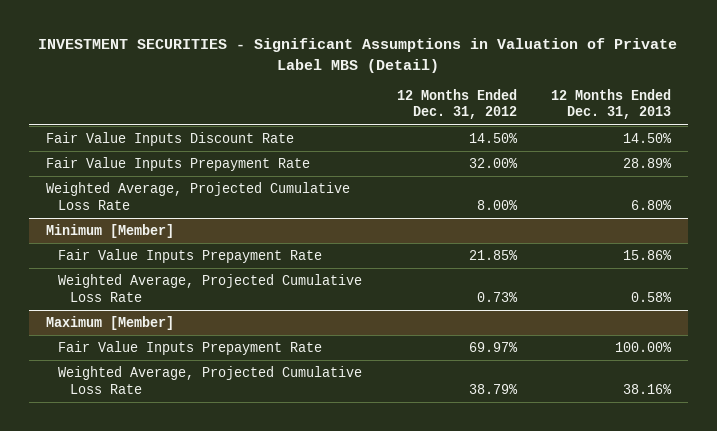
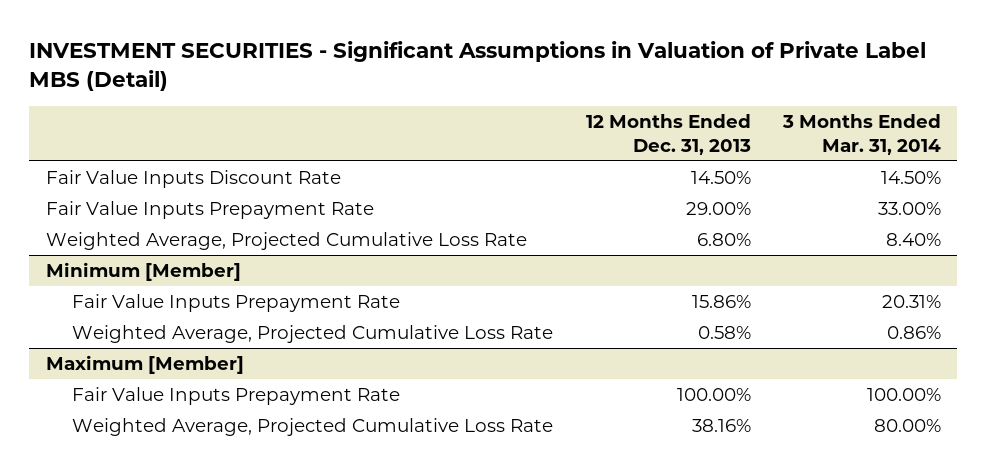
- | 12 Months Ended Dec. 31, 2012 | 12 Months Ended Dec. 31, 2013
+ | 12 Months Ended Dec. 31, 2013 | 3 Months Ended Mar. 31, 2014
- Fair Value Inputs Prepayment Rate | 32.00% | 28.89%
+ Fair Value Inputs Prepayment Rate | 29.00% | 33.00%

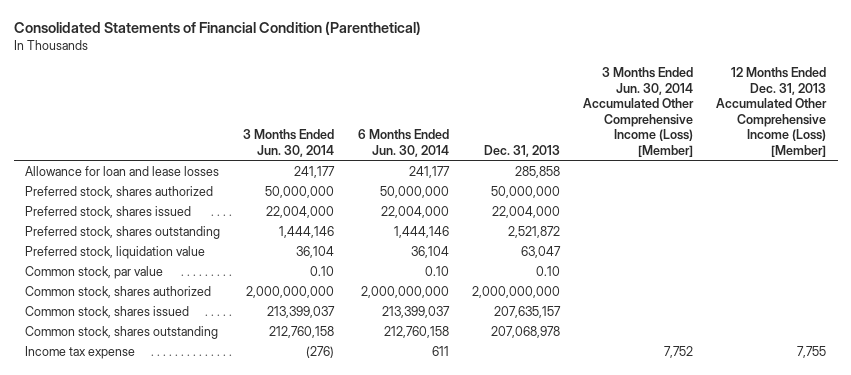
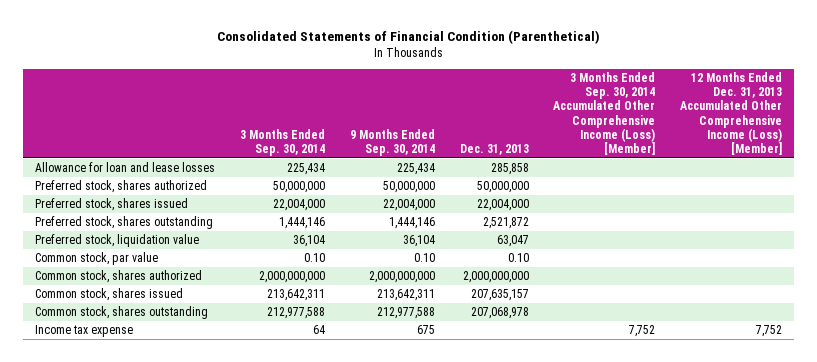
- | 3 Months Ended Jun. 30, 2014 | 6 Months Ended Jun. 30, 2014 | Dec. 31, 2013 | 3 Months Ended Jun. 30, 2014 Accumulated Other Comprehensive Income (Loss) [Member] | 12 Months Ended Dec. 31, 2013 Accumulated Other Comprehensive Income (Loss) [Member]
+ | 3 Months Ended Sep. 30, 2014 | 9 Months Ended Sep. 30, 2014 | Dec. 31, 2013 | 3 Months Ended Sep. 30, 2014 Accumulated Other Comprehensive Income (Loss) [Member] | 12 Months Ended Dec. 31, 2013 Accumulated Other Comprehensive Income (Loss) [Member]
- Income tax expense | (276) | 611 | | 7,752 | 7,755
+ Income tax expense | 64 | 675 | | 7,752 | 7,752

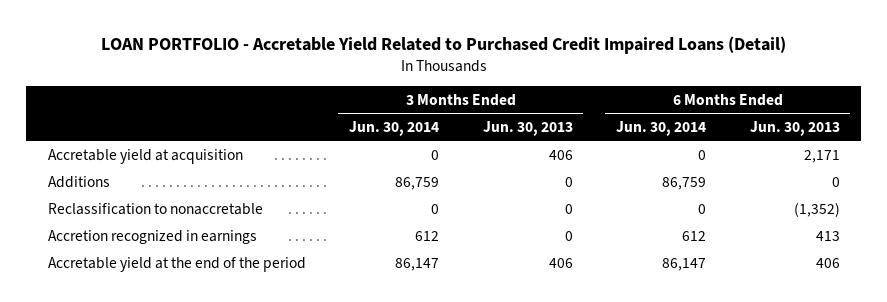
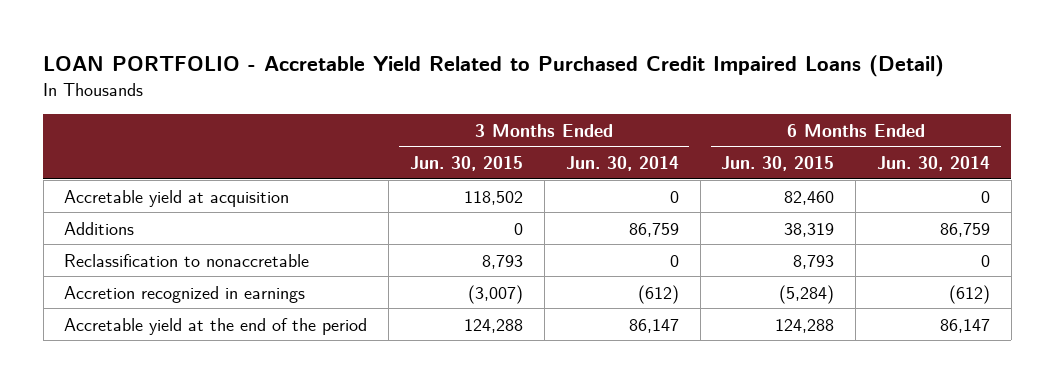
- | 3 Months Ended Jun. 30, 2014 | 3 Months Ended Jun. 30, 2013 | 6 Months Ended Jun. 30, 2014 | 6 Months Ended Jun. 30, 2013
+ | 3 Months Ended Jun. 30, 2015 | 3 Months Ended Jun. 30, 2014 | 6 Months Ended Jun. 30, 2015 | 6 Months Ended Jun. 30, 2014
- Accretion recognized in earnings | 612 | 0 | 612 | 413
+ Accretion recognized in earnings | (3,007) | (612) | (5,284) | (612)

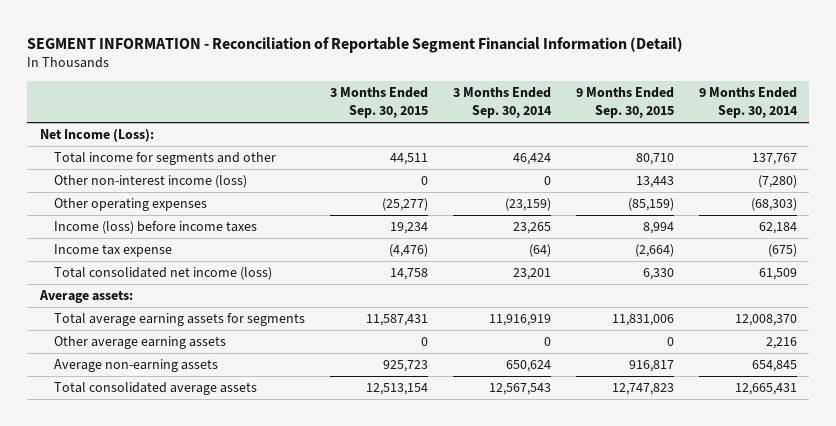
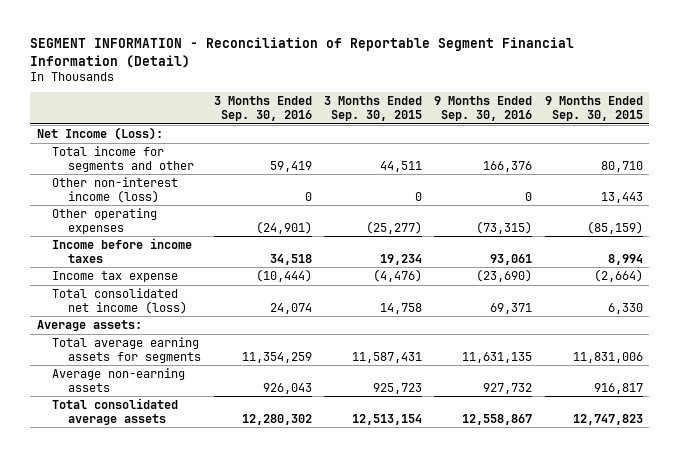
- | 3 Months Ended Sep. 30, 2015 | 3 Months Ended Sep. 30, 2014 | 9 Months Ended Sep. 30, 2015 | 9 Months Ended Sep. 30, 2014
+ | 3 Months Ended Sep. 30, 2016 | 3 Months Ended Sep. 30, 2015 | 9 Months Ended Sep. 30, 2016 | 9 Months Ended Sep. 30, 2015
- Income (loss) before income taxes | 19,234 | 23,265 | 8,994 | 62,184
+ Income before income taxes | 34,518 | 19,234 | 93,061 | 8,994
- Other average earning assets | 0 | 0 | 0 | 2,216

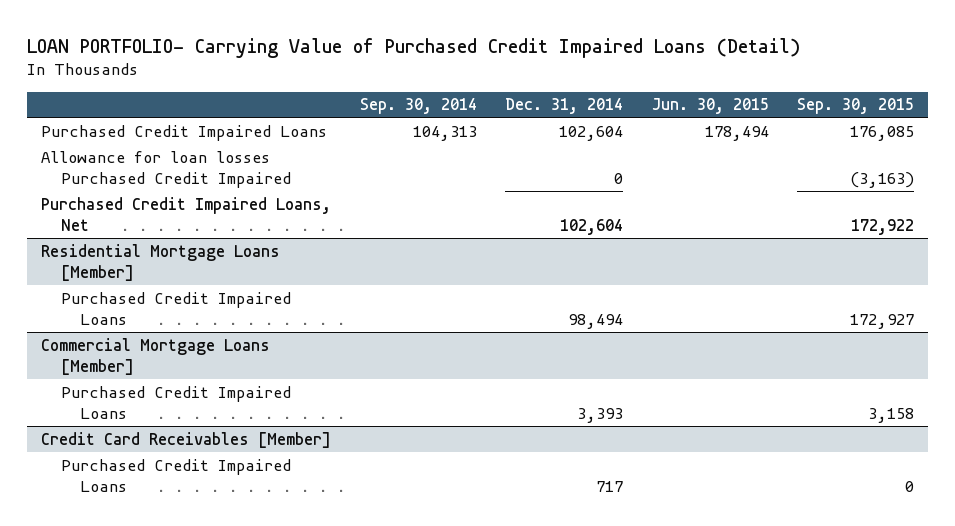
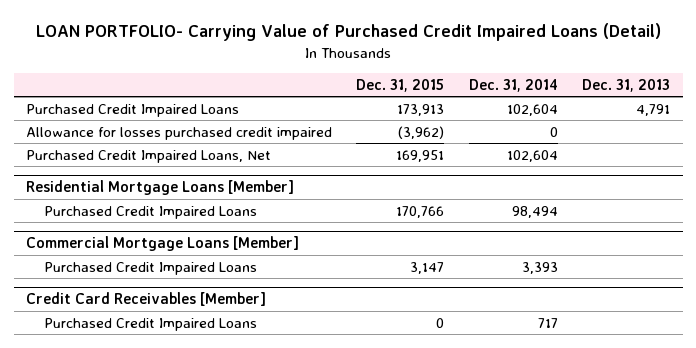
- | Sep. 30, 2014 | Dec. 31, 2014 | Jun. 30, 2015 | Sep. 30, 2015
+ | Dec. 31, 2015 | Dec. 31, 2014 | Dec. 31, 2013
- Allowance for loan losses Purchased Credit Impaired | | 0 | | (3,163)
+ Allowance for losses purchased credit impaired | (3,962) | 0 |

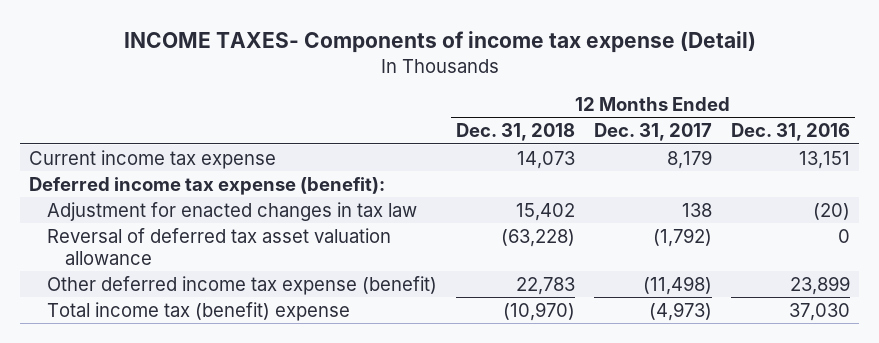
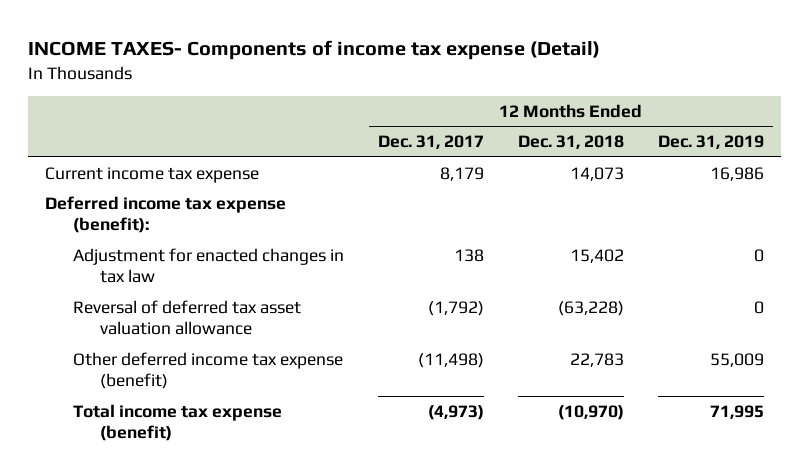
- | 12 Months Ended Dec. 31, 2018 | 12 Months Ended Dec. 31, 2017 | 12 Months Ended Dec. 31, 2016
+ | 12 Months Ended Dec. 31, 2017 | 12 Months Ended Dec. 31, 2018 | 12 Months Ended Dec. 31, 2019
- Total income tax (benefit) expense | (10,970) | (4,973) | 37,030
+ Total income tax expense (benefit) | (4,973) | (10,970) | 71,995

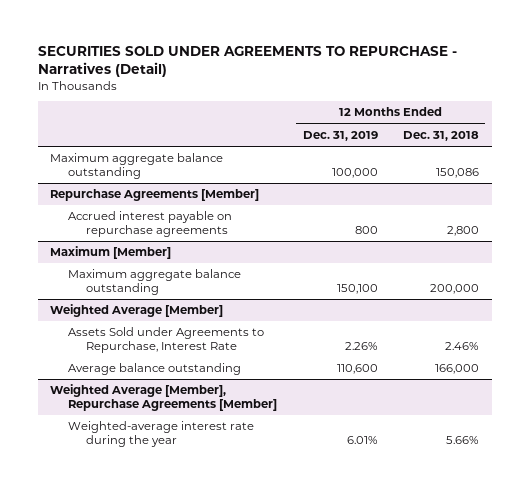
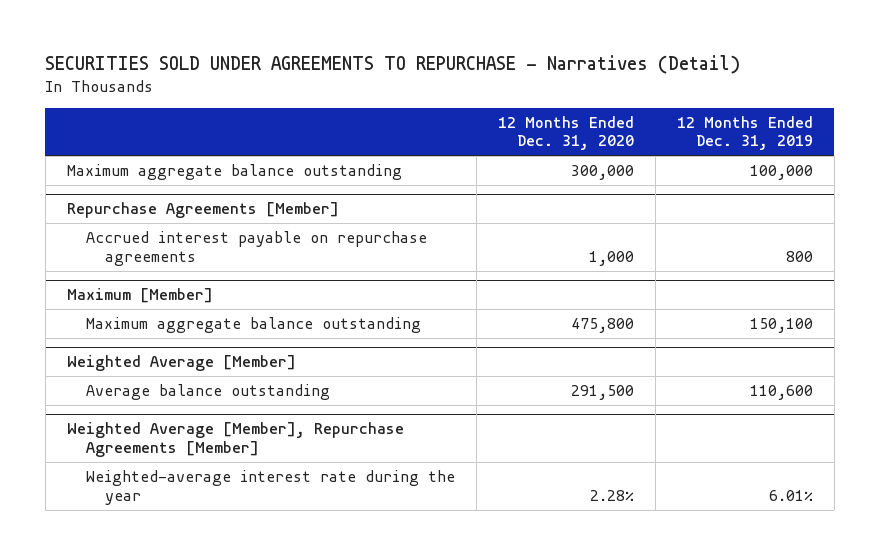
- | 12 Months Ended Dec. 31, 2019 | 12 Months Ended Dec. 31, 2018
+ | 12 Months Ended Dec. 31, 2020 | 12 Months Ended Dec. 31, 2019
@ Weighted Average [Member]
- Assets Sold under Agreements to Repurchase, Interest Rate | 2.26% | 2.46%

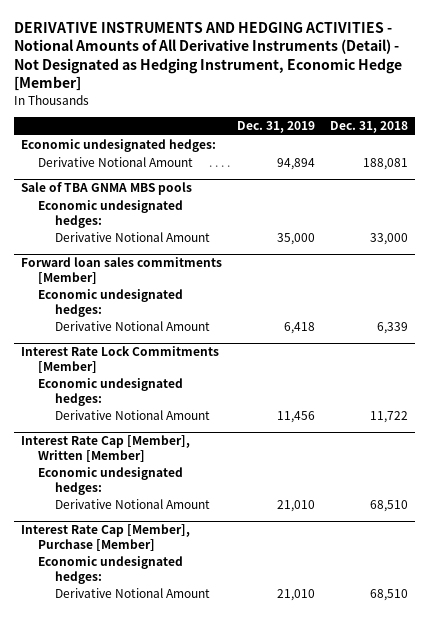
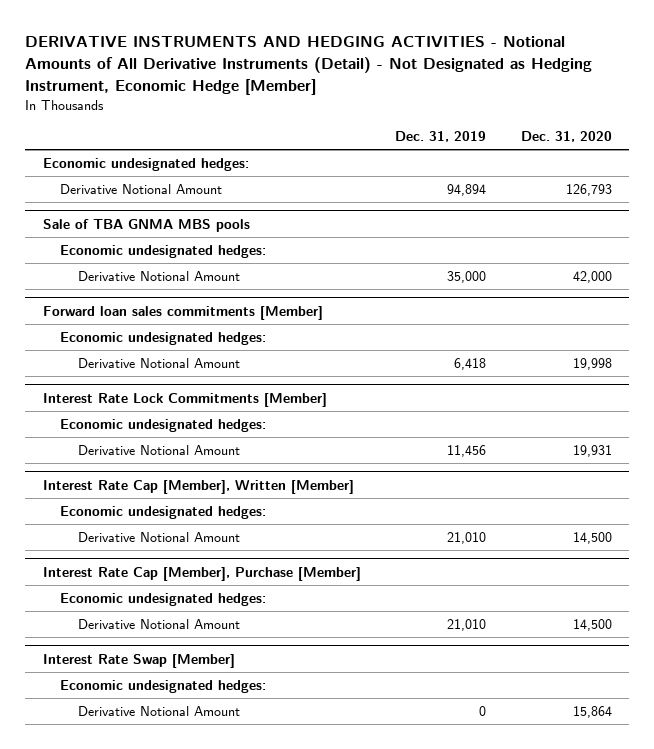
- | Dec. 31, 2019 | Dec. 31, 2018
+ | Dec. 31, 2019 | Dec. 31, 2020
+ Interest Rate Swap [Member]
+ Economic undesignated hedges:
+ Derivative Notional Amount | 0 | 15,864

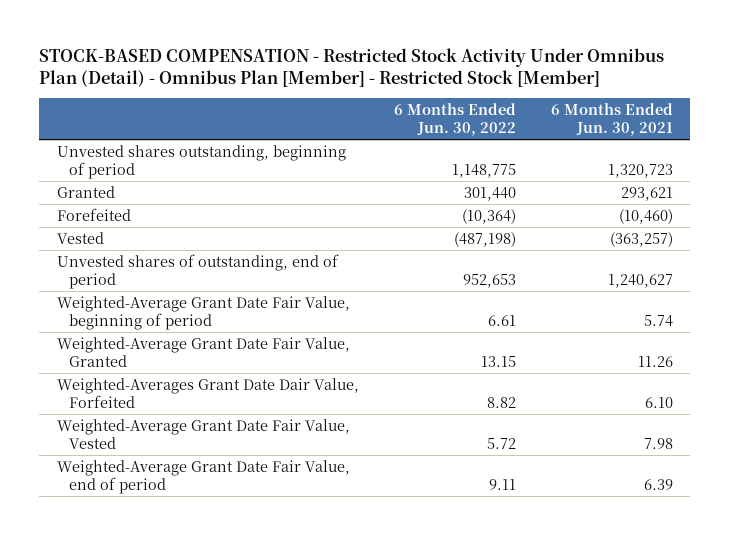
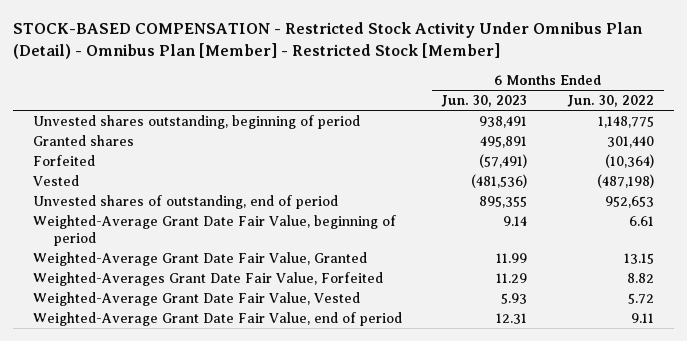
- | 6 Months Ended Jun. 30, 2022 | 6 Months Ended Jun. 30, 2021
+ | 6 Months Ended Jun. 30, 2023 | 6 Months Ended Jun. 30, 2022
- Granted | 301,440 | 293,621
- Forefeited | (10,364) | (10,460)
+ Granted shares | 495,891 | 301,440
+ Forfeited | (57,491) | (10,364)
- Weighted-Averages Grant Date Dair Value, Forfeited | 8.82 | 6.10
+ Weighted-Averages Grant Date Fair Value, Forfeited | 11.29 | 8.82

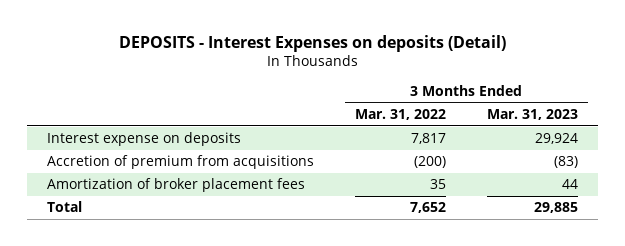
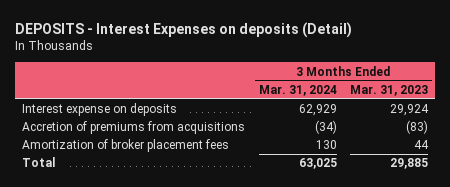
- | 3 Months Ended Mar. 31, 2022 | 3 Months Ended Mar. 31, 2023
+ | 3 Months Ended Mar. 31, 2024 | 3 Months Ended Mar. 31, 2023
- Accretion of premium from acquisitions | (200) | (83)
+ Accretion of premiums from acquisitions | (34) | (83)

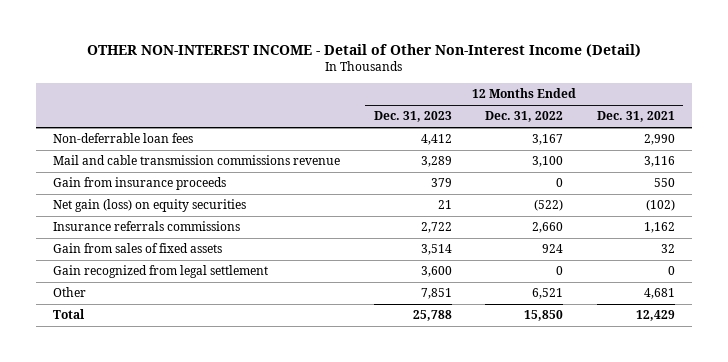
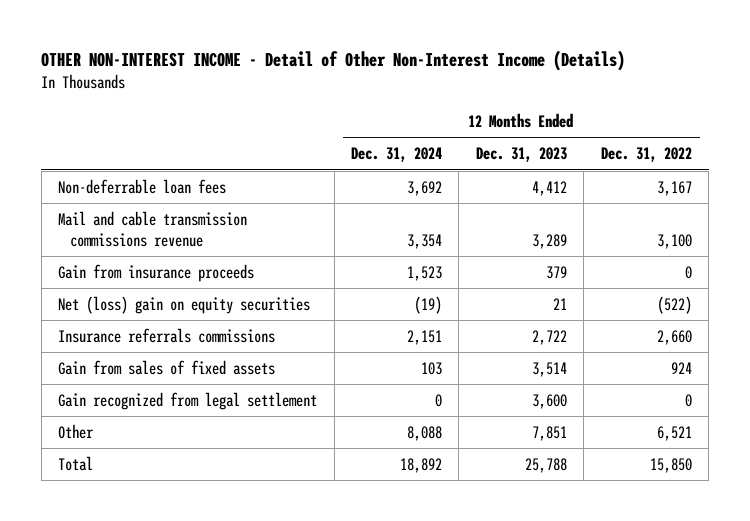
- OTHER NON-INTEREST INCOME - Detail of Other Non-Interest Income (Detail)
+ OTHER NON-INTEREST INCOME - Detail of Other Non-Interest Income (Details)
- | 12 Months Ended Dec. 31, 2023 | 12 Months Ended Dec. 31, 2022 | 12 Months Ended Dec. 31, 2021
+ | 12 Months Ended Dec. 31, 2024 | 12 Months Ended Dec. 31, 2023 | 12 Months Ended Dec. 31, 2022
- Net gain (loss) on equity securities | 21 | (522) | (102)
+ Net (loss) gain on equity securities | (19) | 21 | (522)

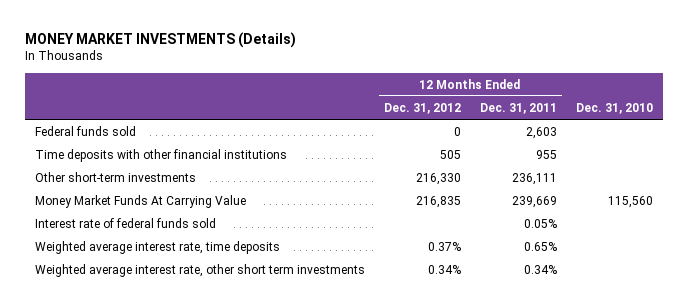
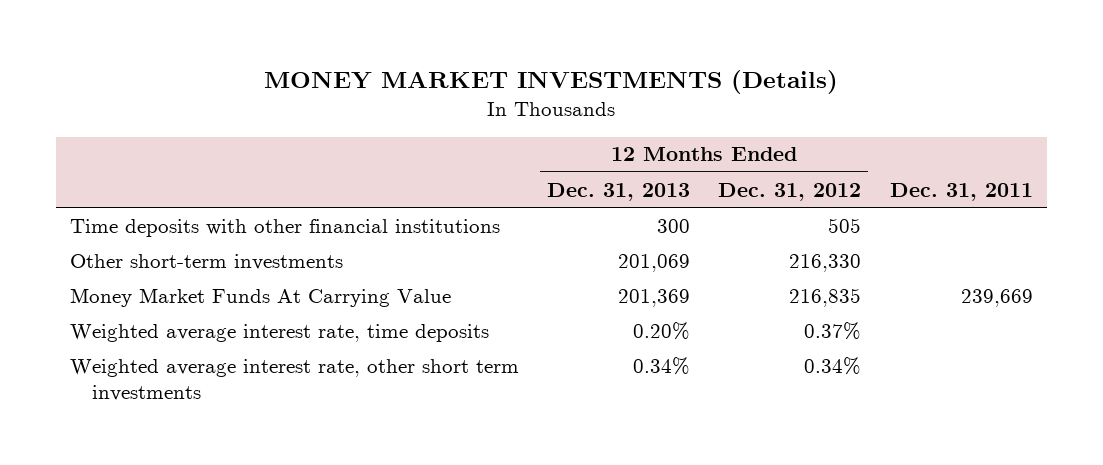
- | 12 Months Ended Dec. 31, 2012 | 12 Months Ended Dec. 31, 2011 | Dec. 31, 2010
+ | 12 Months Ended Dec. 31, 2013 | 12 Months Ended Dec. 31, 2012 | Dec. 31, 2011
- Federal funds sold | 0 | 2,603 |
- Interest rate of federal funds sold | | 0.05% |

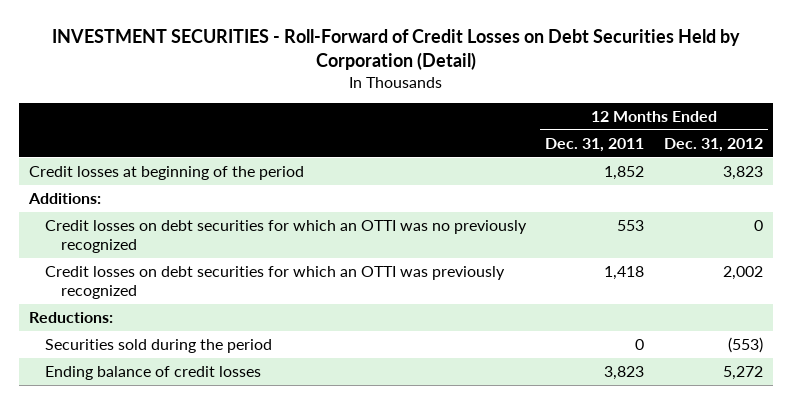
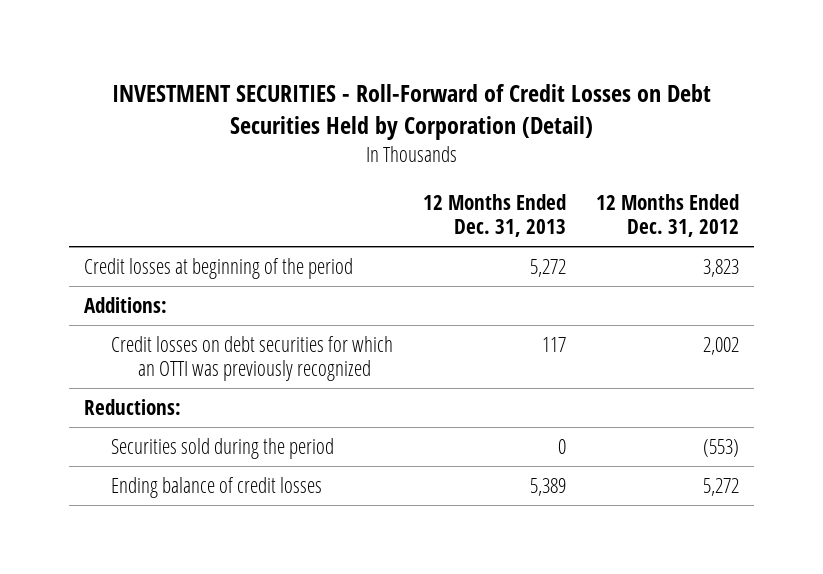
- | 12 Months Ended Dec. 31, 2011 | 12 Months Ended Dec. 31, 2012
+ | 12 Months Ended Dec. 31, 2013 | 12 Months Ended Dec. 31, 2012
- Credit losses on debt securities for which an OTTI was no previously recognized | 553 | 0

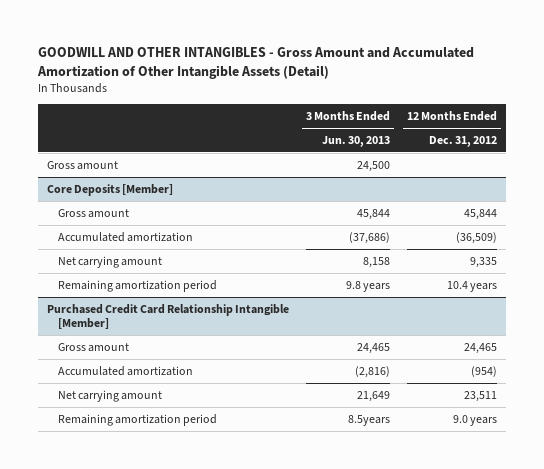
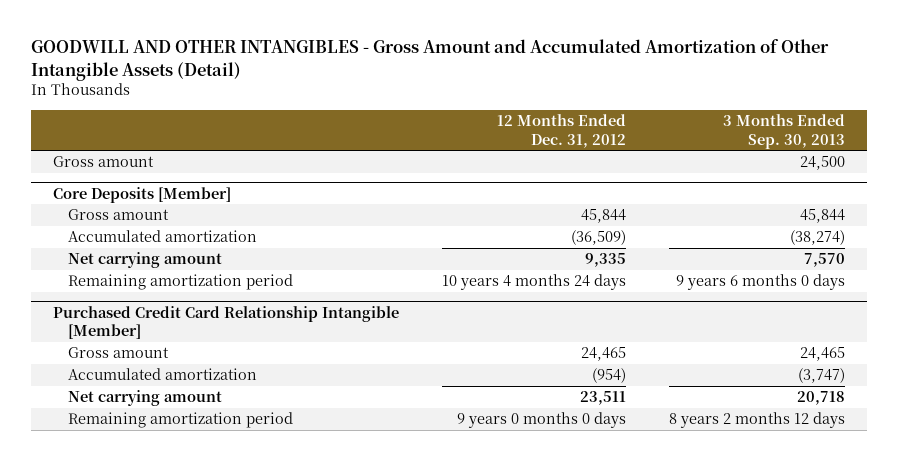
- | 3 Months Ended Jun. 30, 2013 | 12 Months Ended Dec. 31, 2012
+ | 12 Months Ended Dec. 31, 2012 | 3 Months Ended Sep. 30, 2013
@ Core Deposits [Member]
- Remaining amortization period | 9.8 years | 10.4 years
+ Remaining amortization period | 10 years 4 months 24 days | 9 years 6 months 0 days
@ Purchased Credit Card Relationship Intangible [Member]
- Remaining amortization period | 8.5years | 9.0 years
+ Remaining amortization period | 9 years 0 months 0 days | 8 years 2 months 12 days

